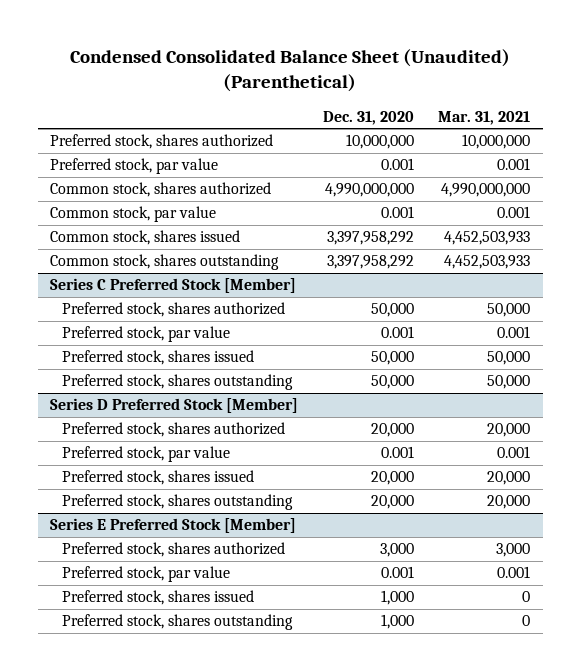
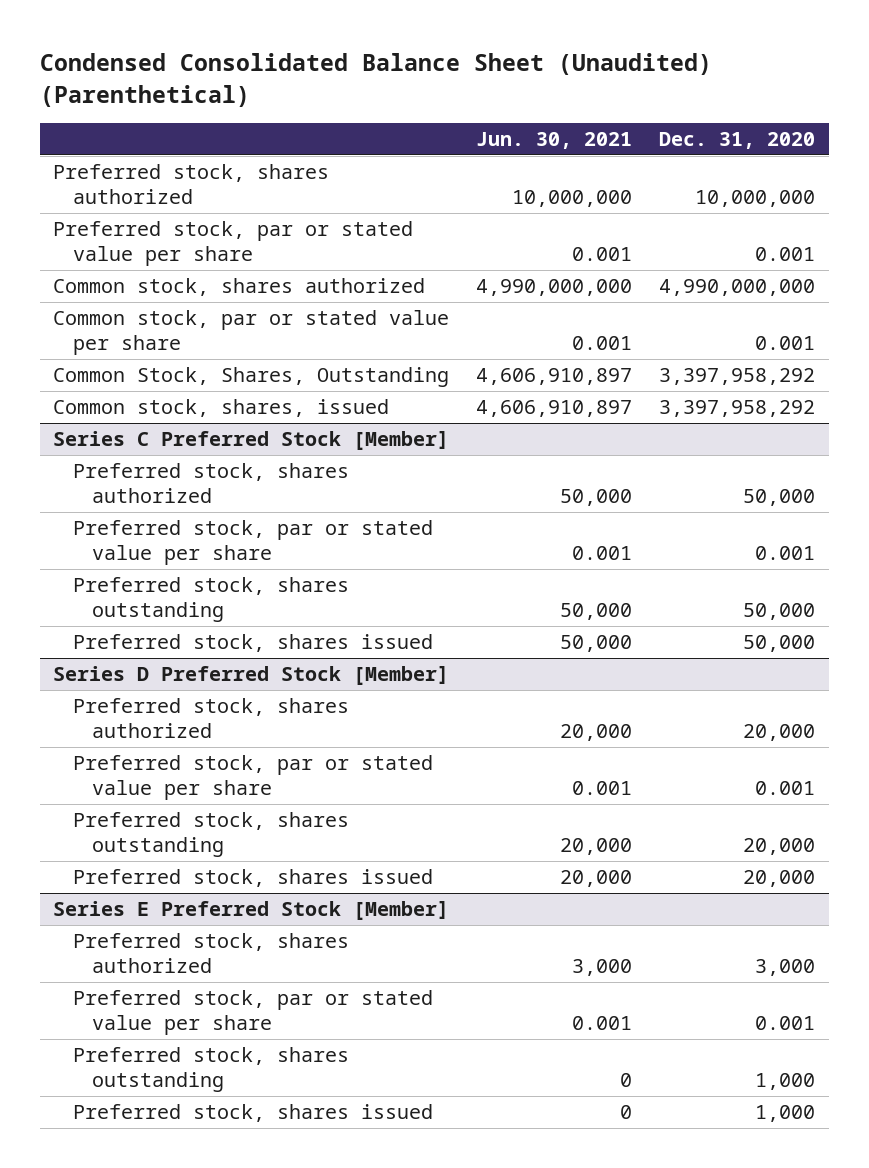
- | Dec. 31, 2020 | Mar. 31, 2021
+ | Jun. 30, 2021 | Dec. 31, 2020
- Preferred stock, par value | 0.001 | 0.001
+ Preferred stock, par or stated value per share | 0.001 | 0.001
- Common stock, par value | 0.001 | 0.001
- Common stock, shares issued | 3,397,958,292 | 4,452,503,933
- Common stock, shares outstanding | 3,397,958,292 | 4,452,503,933
+ Common stock, par or stated value per share | 0.001 | 0.001
+ Common Stock, Shares, Outstanding | 4,606,910,897 | 3,397,958,292
+ Common stock, shares, issued | 4,606,910,897 | 3,397,958,292
@ Series C Preferred Stock [Member]
- Preferred stock, par value | 0.001 | 0.001
+ Preferred stock, par or stated value per share | 0.001 | 0.001
moved down: Preferred stock, shares issued | 50,000 | 50,000
@ Series D Preferred Stock [Member]
- Preferred stock, par value | 0.001 | 0.001
+ Preferred stock, par or stated value per share | 0.001 | 0.001
moved down: Preferred stock, shares issued | 20,000 | 20,000
@ Series E Preferred Stock [Member]
- Preferred stock, par value | 0.001 | 0.001
+ Preferred stock, par or stated value per share | 0.001 | 0.001
moved down: Preferred stock, shares issued | 0 | 1,000

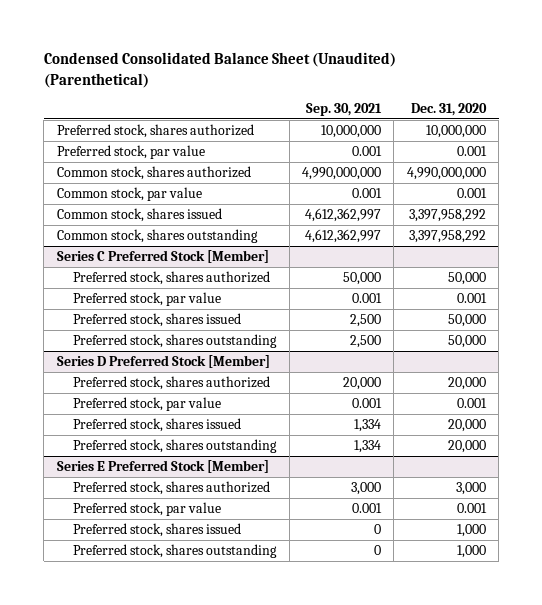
- | Jun. 30, 2021 | Dec. 31, 2020
+ | Sep. 30, 2021 | Dec. 31, 2020
- Preferred stock, par or stated value per share | 0.001 | 0.001
+ Preferred stock, par value | 0.001 | 0.001
- Common stock, par or stated value per share | 0.001 | 0.001
- Common Stock, Shares, Outstanding | 4,606,910,897 | 3,397,958,292
- Common stock, shares, issued | 4,606,910,897 | 3,397,958,292
+ Common stock, par value | 0.001 | 0.001
+ Common stock, shares issued | 4,612,362,997 | 3,397,958,292
+ Common stock, shares outstanding | 4,612,362,997 | 3,397,958,292
@ Series C Preferred Stock [Member]
- Preferred stock, par or stated value per share | 0.001 | 0.001
+ Preferred stock, par value | 0.001 | 0.001
moved down: Preferred stock, shares outstanding | 2,500 | 50,000
@ Series D Preferred Stock [Member]
- Preferred stock, par or stated value per share | 0.001 | 0.001
+ Preferred stock, par value | 0.001 | 0.001
moved down: Preferred stock, shares outstanding | 1,334 | 20,000
@ Series E Preferred Stock [Member]
- Preferred stock, par or stated value per share | 0.001 | 0.001
+ Preferred stock, par value | 0.001 | 0.001
moved down: Preferred stock, shares outstanding | 0 | 1,000

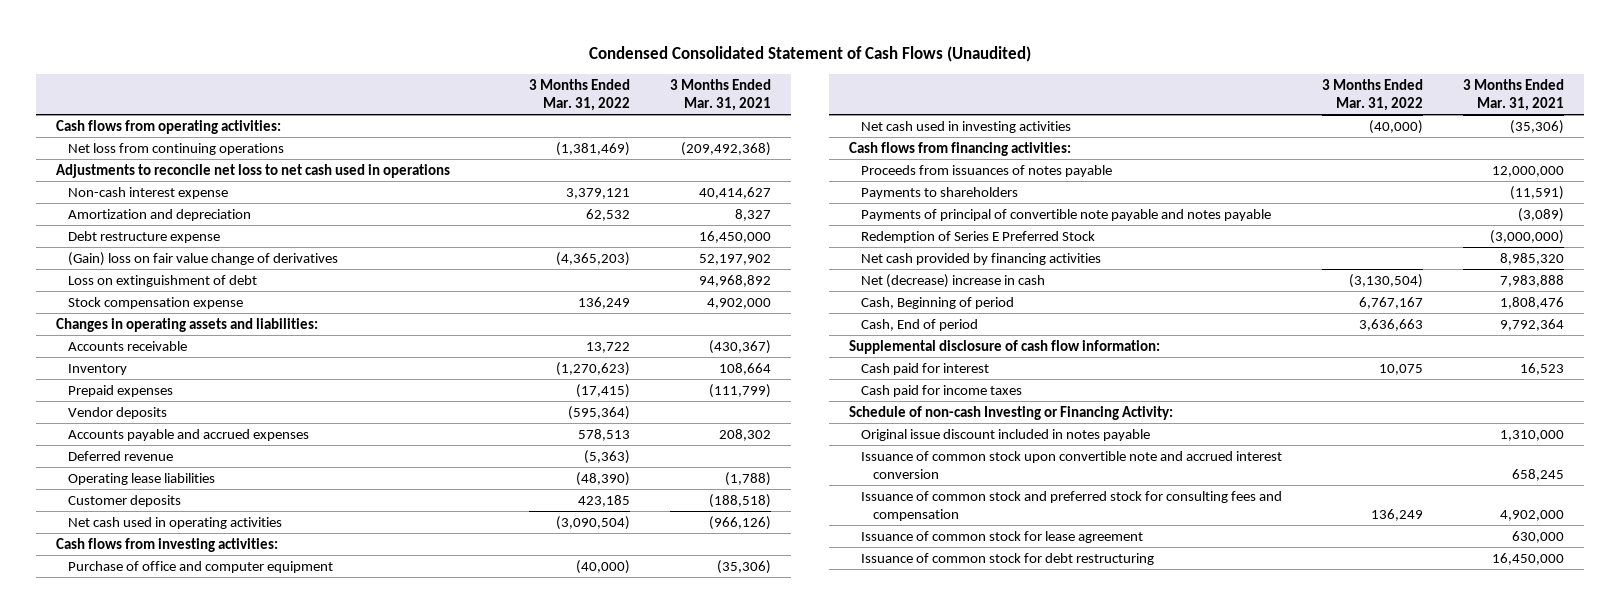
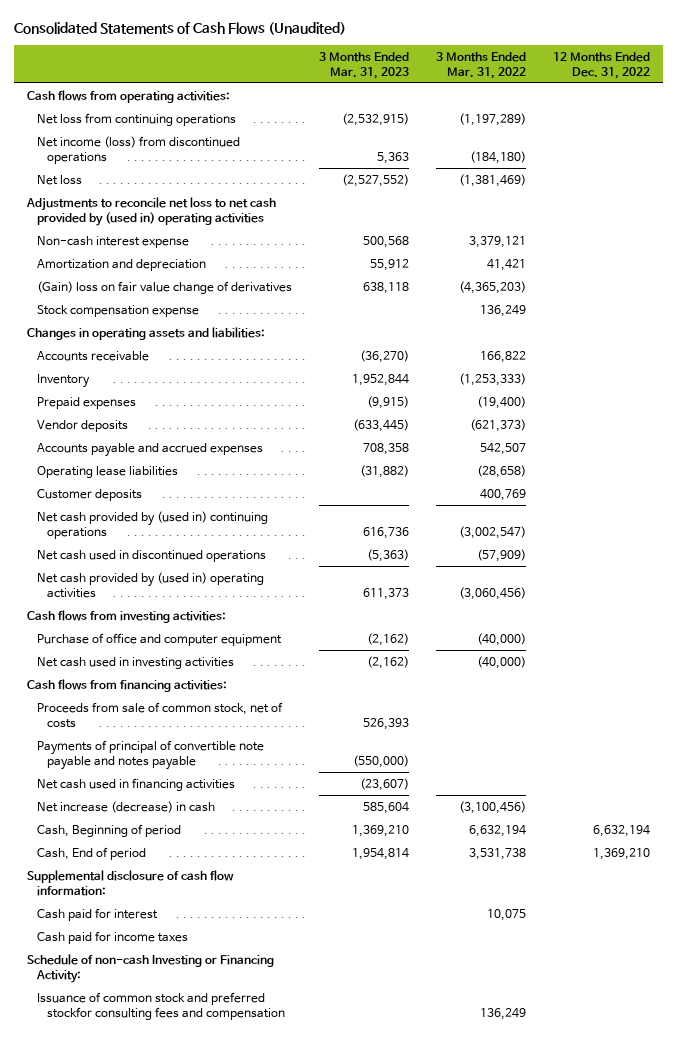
- Condensed Consolidated Statement of Cash Flows (Unaudited)
+ Consolidated Statements of Cash Flows (Unaudited)
- | 3 Months Ended Mar. 31, 2022 | 3 Months Ended Mar. 31, 2021
+ | 3 Months Ended Mar. 31, 2023 | 3 Months Ended Mar. 31, 2022 | 12 Months Ended Dec. 31, 2022
- Net loss from continuing operations | (1,381,469) | (209,492,368)
- Adjustments to reconcile net loss to net cash used in operations
+ Net loss from continuing operations | (2,532,915) | (1,197,289) |
+ Net income (loss) from discontinued operations | 5,363 | (184,180) |
+ Net loss | (2,527,552) | (1,381,469) |
+ Adjustments to reconcile net loss to net cash provided by (used in) operating activities
- Amortization and depreciation | 62,532 | 8,327
- Debt restructure expense | | 16,450,000
+ Amortization and depreciation | 55,912 | 41,421 |
- Loss on extinguishment of debt | | 94,968,892
- Accounts receivable | 13,722 | (430,367)
- Inventory | (1,270,623) | 108,664
- Prepaid expenses | (17,415) | (111,799)
- Vendor deposits | (595,364) |
- Accounts payable and accrued expenses | 578,513 | 208,302
- Deferred revenue | (5,363) |
- Operating lease liabilities | (48,390) | (1,788)
- Customer deposits | 423,185 | (188,518)
- Net cash used in operating activities | (3,090,504) | (966,126)
+ Accounts receivable | (36,270) | 166,822 |
+ Inventory | 1,952,844 | (1,253,333) |
+ Prepaid expenses | (9,915) | (19,400) |
+ Vendor deposits | (633,445) | (621,373) |
+ Accounts payable and accrued expenses | 708,358 | 542,507 |
+ Operating lease liabilities | (31,882) | (28,658) |
+ Customer deposits | | 400,769 |
+ Net cash provided by (used in) continuing operations | 616,736 | (3,002,547) |
+ Net cash used in discontinued operations | (5,363) | (57,909) |
+ Net cash provided by (used in) operating activities | 611,373 | (3,060,456) |
- Proceeds from issuances of notes payable | | 12,000,000
- Payments to shareholders | | (11,591)
+ Proceeds from sale of common stock, net of costs | 526,393 | |
- Redemption of Series E Preferred Stock | | (3,000,000)
- Net cash provided by financing activities | | 8,985,320
- Net (decrease) increase in cash | (3,130,504) | 7,983,888
- Cash, Beginning of period | 6,767,167 | 1,808,476
- Cash, End of period | 3,636,663 | 9,792,364
+ Net cash used in financing activities | (23,607) | |
+ Net increase (decrease) in cash | 585,604 | (3,100,456) |
+ Cash, Beginning of period | 1,369,210 | 6,632,194 | 6,632,194
+ Cash, End of period | 1,954,814 | 3,531,738 | 1,369,210
- Original issue discount included in notes payable | | 1,310,000
- Issuance of common stock upon convertible note and accrued interest conversion | | 658,245
- Issuance of common stock and preferred stock for consulting fees and compensation | 136,249 | 4,902,000
- Issuance of common stock for lease agreement | | 630,000
- Issuance of common stock for debt restructuring | | 16,450,000
+ Issuance of common stock and preferred stockfor consulting fees and compensation | | 136,249 |

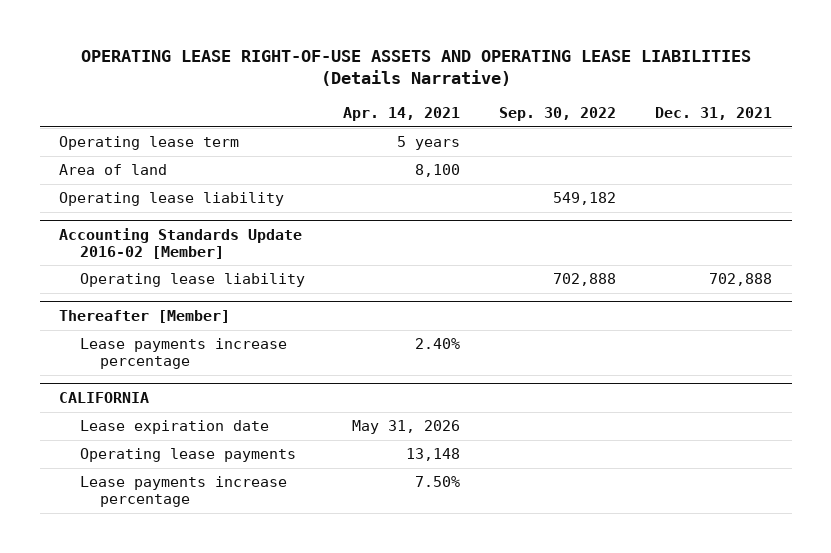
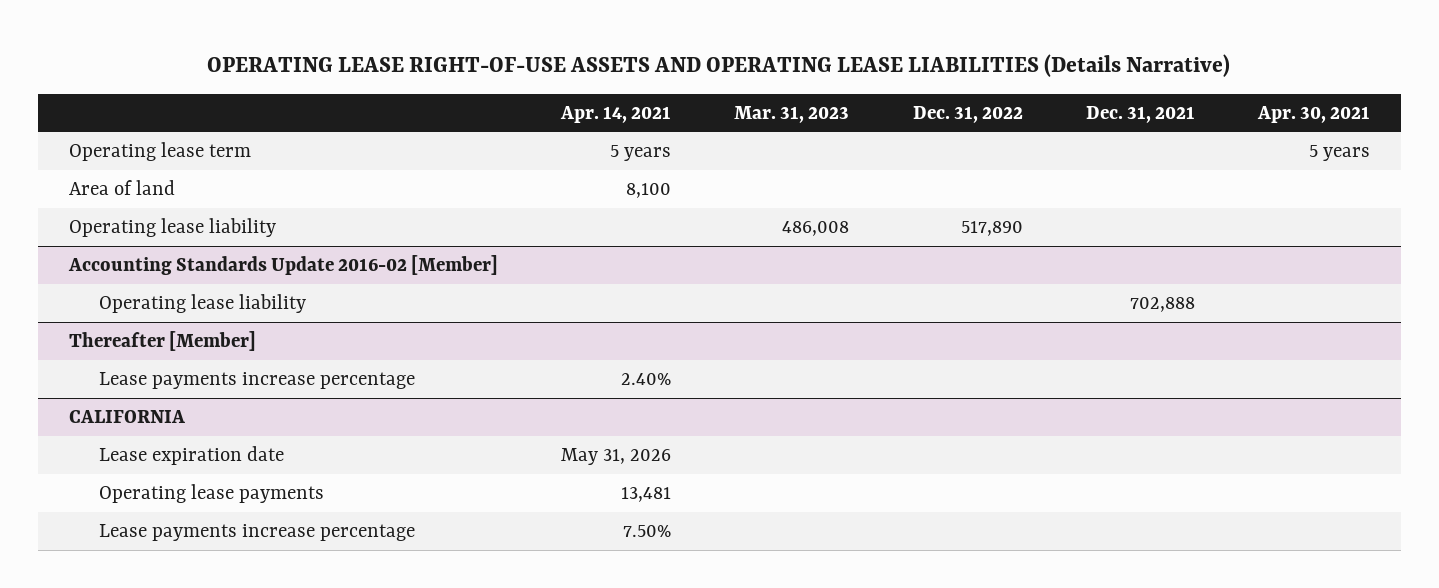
- | Apr. 14, 2021 | Sep. 30, 2022 | Dec. 31, 2021
+ | Apr. 14, 2021 | Mar. 31, 2023 | Dec. 31, 2022 | Dec. 31, 2021 | Apr. 30, 2021
@ CALIFORNIA
- Operating lease payments | 13,148 | |
+ Operating lease payments | 13,481 | | | |

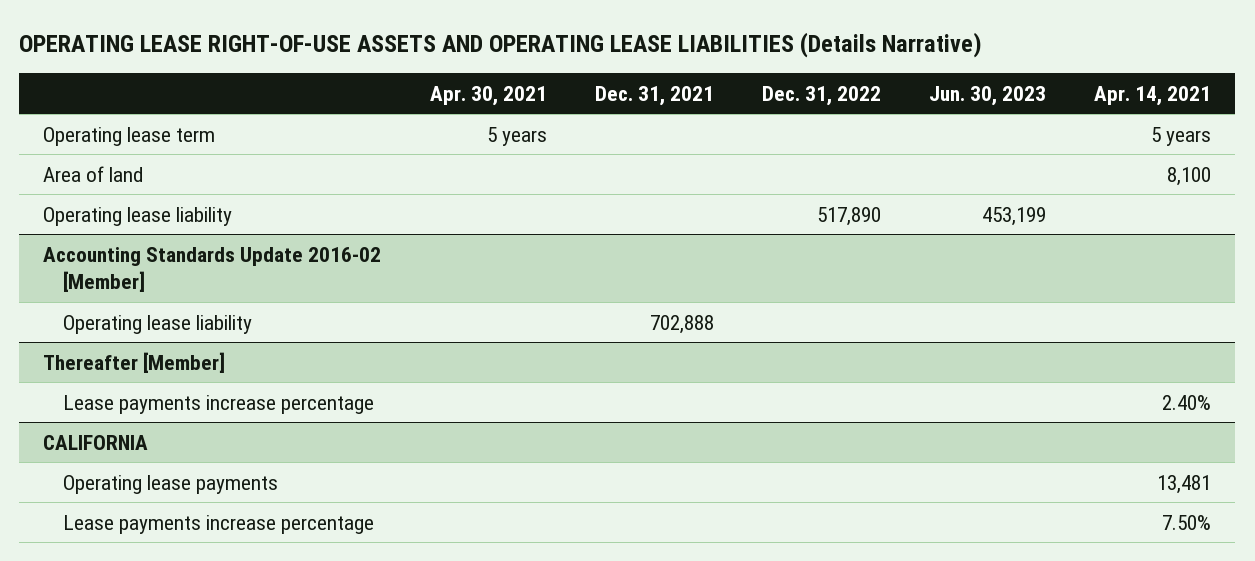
- | Apr. 14, 2021 | Mar. 31, 2023 | Dec. 31, 2022 | Dec. 31, 2021 | Apr. 30, 2021
+ | Apr. 30, 2021 | Dec. 31, 2021 | Dec. 31, 2022 | Jun. 30, 2023 | Apr. 14, 2021
@ CALIFORNIA
- Lease expiration date | May 31, 2026 | | | |

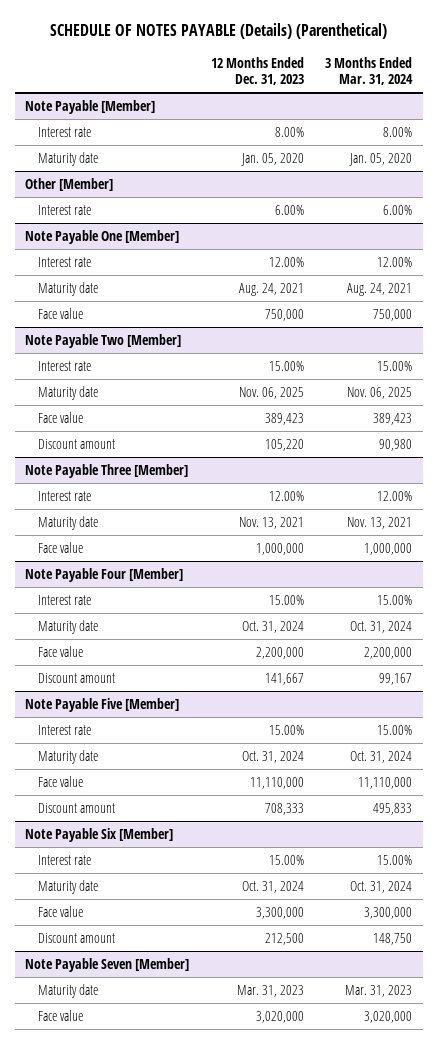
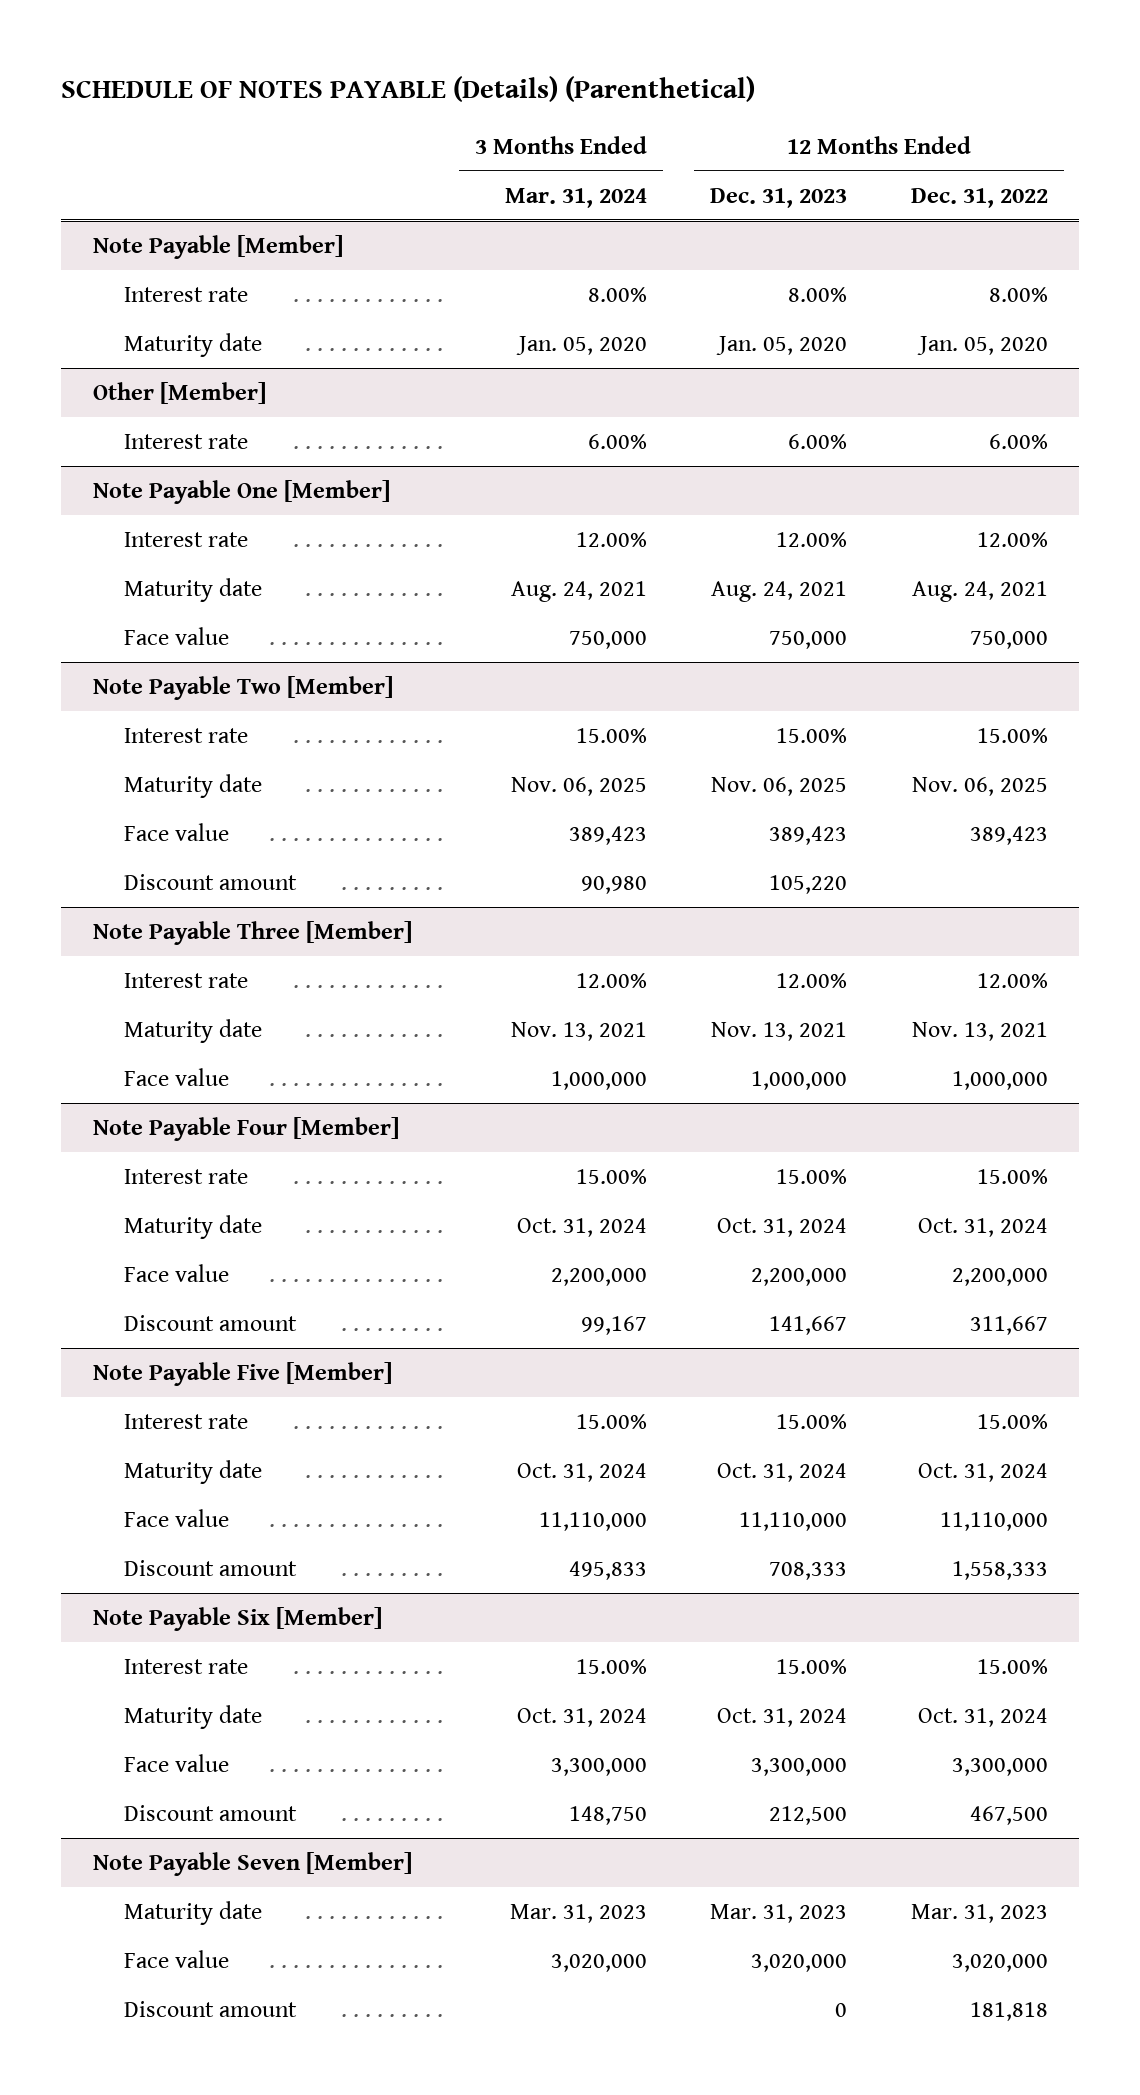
- | 12 Months Ended Dec. 31, 2023 | 3 Months Ended Mar. 31, 2024
+ | 3 Months Ended Mar. 31, 2024 | 12 Months Ended Dec. 31, 2023 | 12 Months Ended Dec. 31, 2022
@ Note Payable Seven [Member]
+ Discount amount | | 0 | 181,818

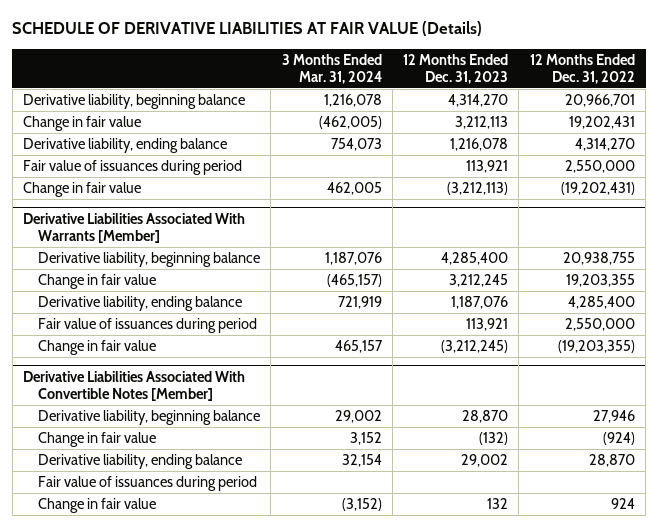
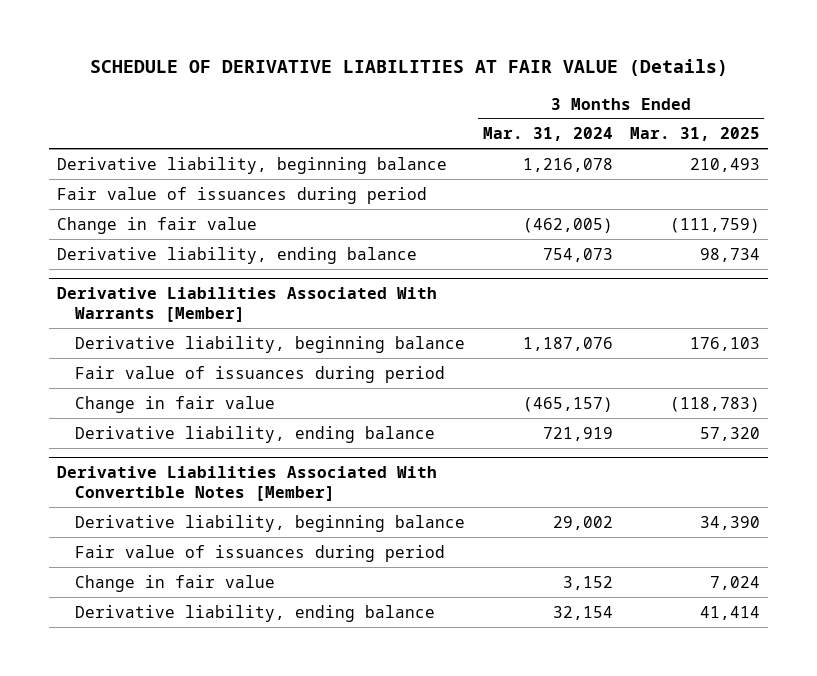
- | 3 Months Ended Mar. 31, 2024 | 12 Months Ended Dec. 31, 2023 | 12 Months Ended Dec. 31, 2022
+ | 3 Months Ended Mar. 31, 2024 | 3 Months Ended Mar. 31, 2025
moved up: Fair value of issuances during period
- Change in fair value | 462,005 | (3,212,113) | (19,202,431)
@ Derivative Liabilities Associated With Warrants [Member]
moved up: Fair value of issuances during period
- Change in fair value | 465,157 | (3,212,245) | (19,203,355)
@ Derivative Liabilities Associated With Convertible Notes [Member]
moved up: Fair value of issuances during period
- Change in fair value | (3,152) | 132 | 924

